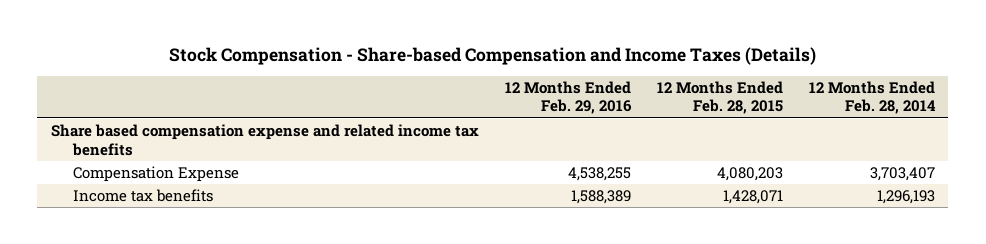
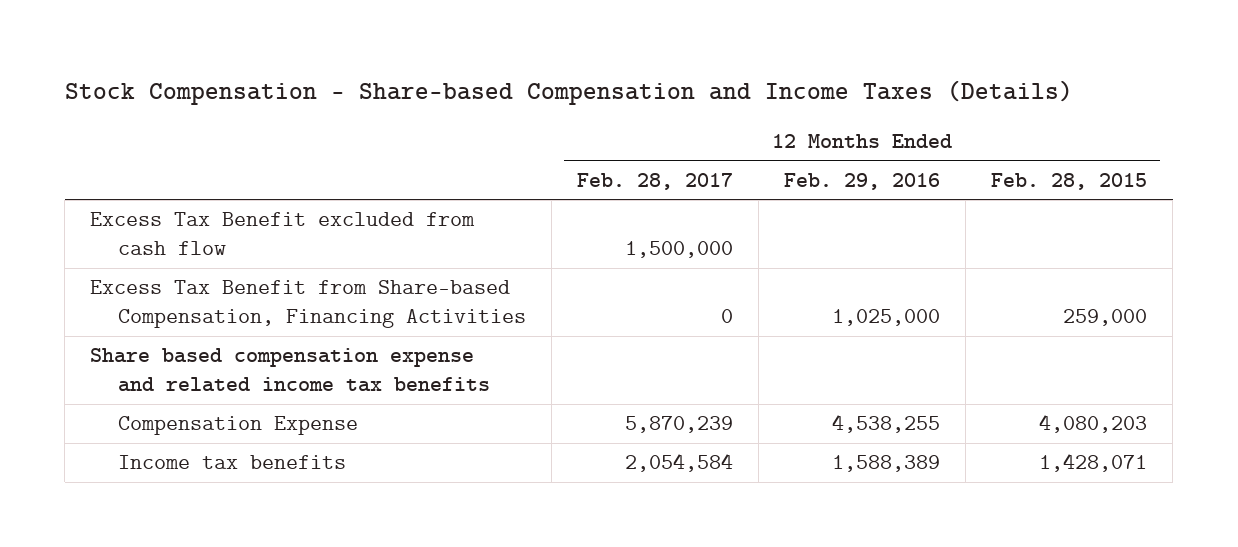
- | 12 Months Ended Feb. 29, 2016 | 12 Months Ended Feb. 28, 2015 | 12 Months Ended Feb. 28, 2014
+ | 12 Months Ended Feb. 28, 2017 | 12 Months Ended Feb. 29, 2016 | 12 Months Ended Feb. 28, 2015
+ Excess Tax Benefit excluded from cash flow | 1,500,000 | |
+ Excess Tax Benefit from Share-based Compensation, Financing Activities | 0 | 1,025,000 | 259,000

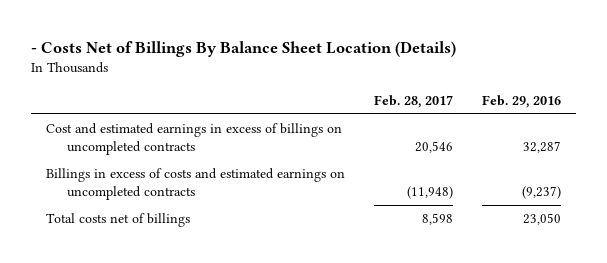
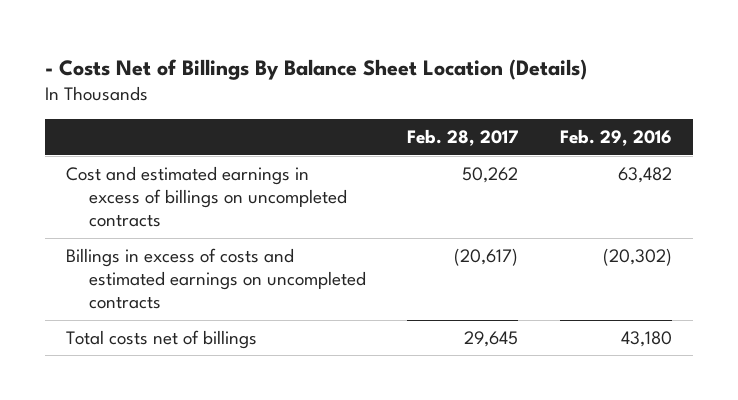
- Cost and estimated earnings in excess of billings on uncompleted contracts | 20,546 | 32,287
- Billings in excess of costs and estimated earnings on uncompleted contracts | (11,948) | (9,237)
- Total costs net of billings | 8,598 | 23,050
+ Cost and estimated earnings in excess of billings on uncompleted contracts | 50,262 | 63,482
+ Billings in excess of costs and estimated earnings on uncompleted contracts | (20,617) | (20,302)
+ Total costs net of billings | 29,645 | 43,180

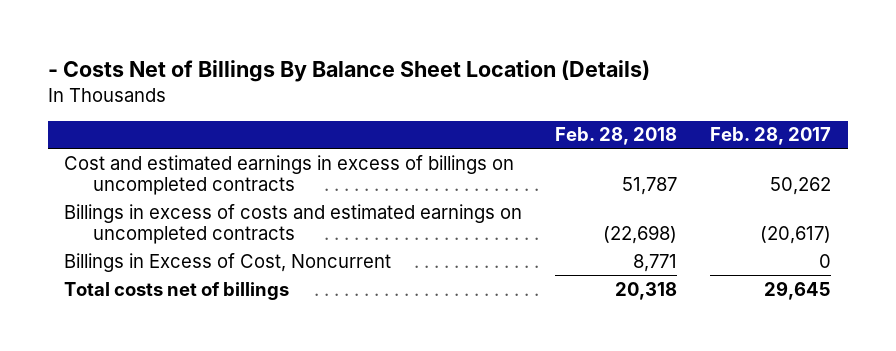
- | Feb. 28, 2017 | Feb. 29, 2016
+ | Feb. 28, 2018 | Feb. 28, 2017
+ Billings in Excess of Cost, Noncurrent | 8,771 | 0

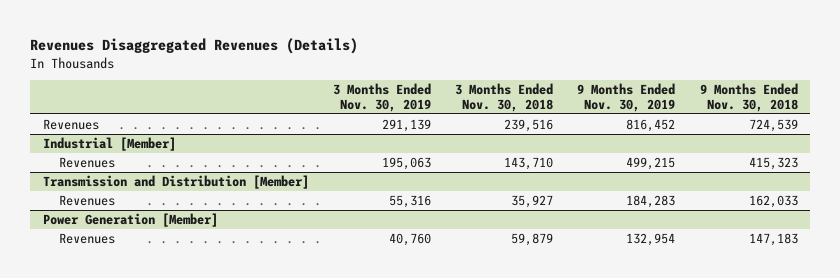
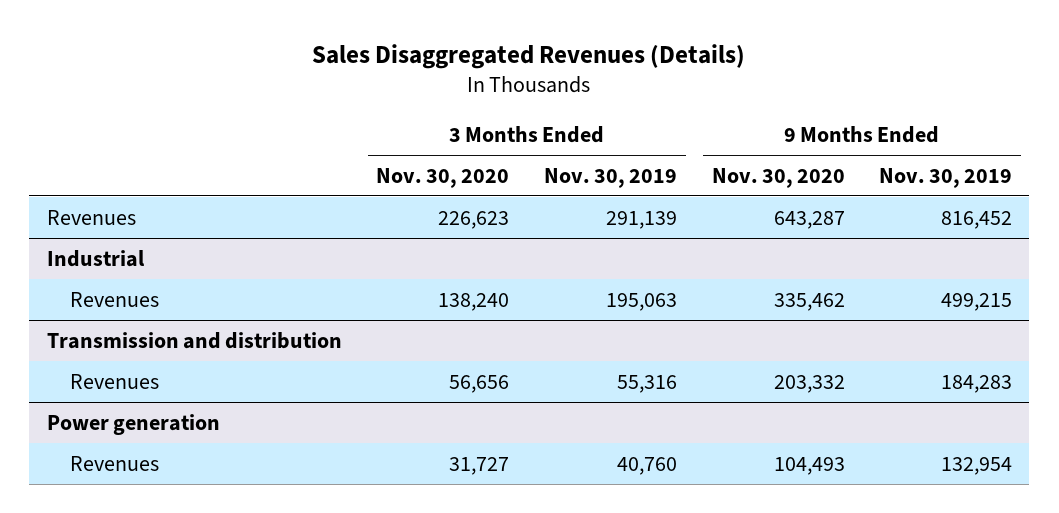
- Revenues Disaggregated Revenues (Details)
+ Sales Disaggregated Revenues (Details)
- | 3 Months Ended Nov. 30, 2019 | 3 Months Ended Nov. 30, 2018 | 9 Months Ended Nov. 30, 2019 | 9 Months Ended Nov. 30, 2018
+ | 3 Months Ended Nov. 30, 2020 | 3 Months Ended Nov. 30, 2019 | 9 Months Ended Nov. 30, 2020 | 9 Months Ended Nov. 30, 2019
- Industrial [Member]
+ Industrial
- Transmission and Distribution [Member]
+ Transmission and distribution
- Power Generation [Member]
+ Power generation

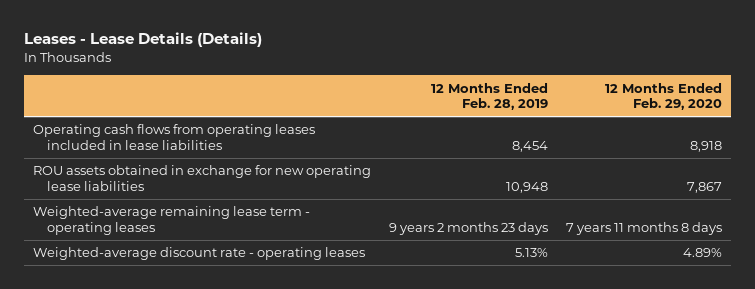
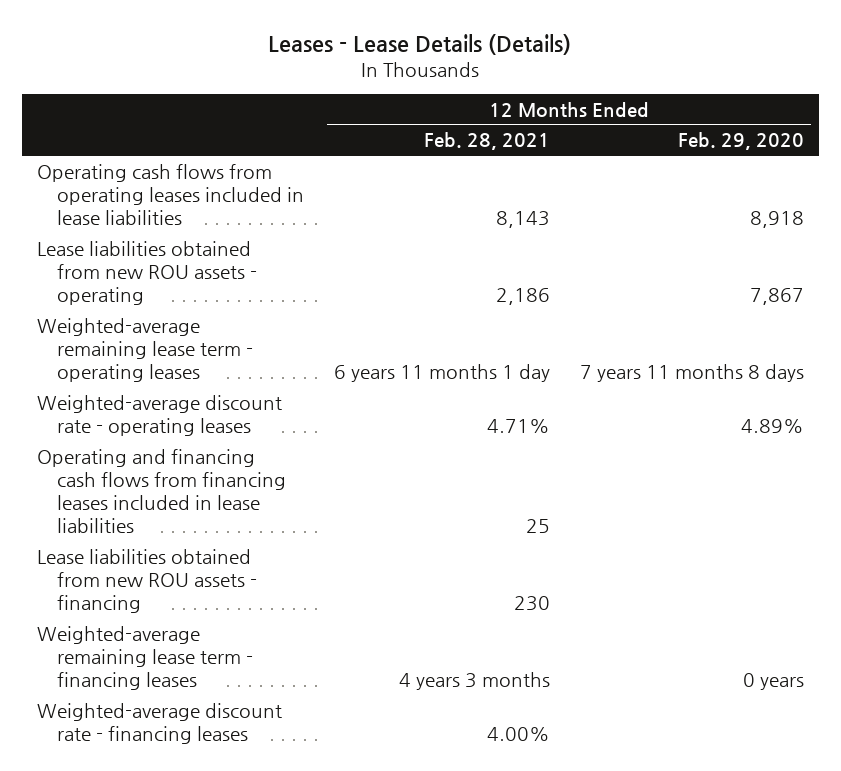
- | 12 Months Ended Feb. 28, 2019 | 12 Months Ended Feb. 29, 2020
+ | 12 Months Ended Feb. 28, 2021 | 12 Months Ended Feb. 29, 2020
- ROU assets obtained in exchange for new operating lease liabilities | 10,948 | 7,867
+ Lease liabilities obtained from new ROU assets - operating | 2,186 | 7,867
+ Operating and financing cash flows from financing leases included in lease liabilities | 25 |
+ Lease liabilities obtained from new ROU assets - financing | 230 |
+ Weighted-average remaining lease term - financing leases | 4 years 3 months | 0 years
+ Weighted-average discount rate - financing leases | 4.00% |

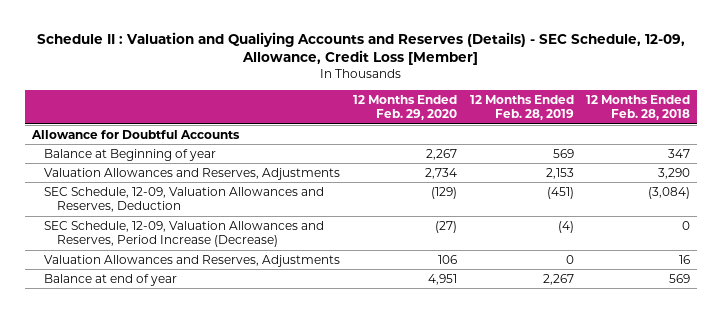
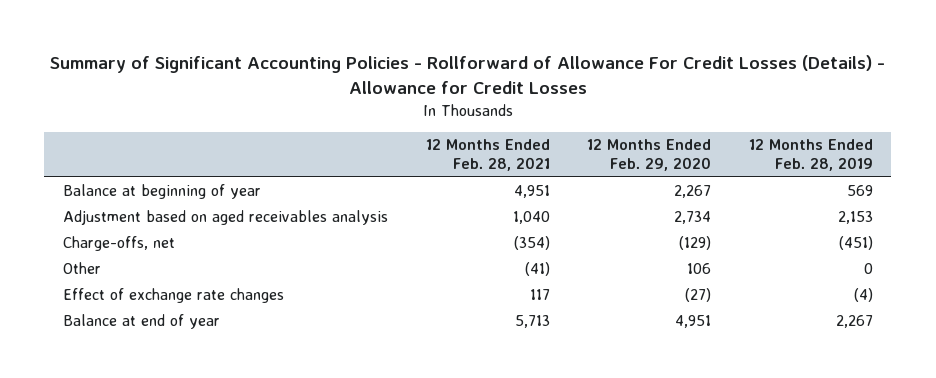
- Schedule II : Valuation and Qualiying Accounts and Reserves (Details) - SEC Schedule, 12-09, Allowance, Credit Loss [Member]
+ Summary of Significant Accounting Policies - Rollforward of Allowance For Credit Losses (Details) - Allowance for Credit Losses
- | 12 Months Ended Feb. 29, 2020 | 12 Months Ended Feb. 28, 2019 | 12 Months Ended Feb. 28, 2018
+ | 12 Months Ended Feb. 28, 2021 | 12 Months Ended Feb. 29, 2020 | 12 Months Ended Feb. 28, 2019
- Allowance for Doubtful Accounts
- Balance at Beginning of year | 2,267 | 569 | 347
- Valuation Allowances and Reserves, Adjustments | 2,734 | 2,153 | 3,290
- SEC Schedule, 12-09, Valuation Allowances and Reserves, Deduction | (129) | (451) | (3,084)
- SEC Schedule, 12-09, Valuation Allowances and Reserves, Period Increase (Decrease) | (27) | (4) | 0
- Valuation Allowances and Reserves, Adjustments | 106 | 0 | 16
+ Balance at beginning of year | 4,951 | 2,267 | 569
+ Adjustment based on aged receivables analysis | 1,040 | 2,734 | 2,153
+ Charge-offs, net | (354) | (129) | (451)
+ Other | (41) | 106 | 0
+ Effect of exchange rate changes | 117 | (27) | (4)

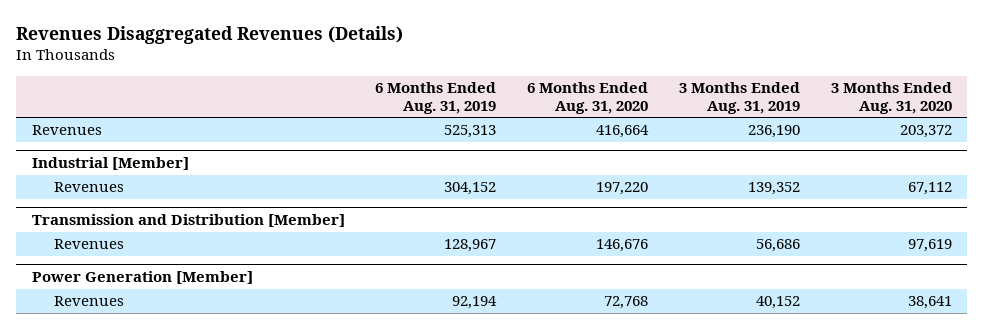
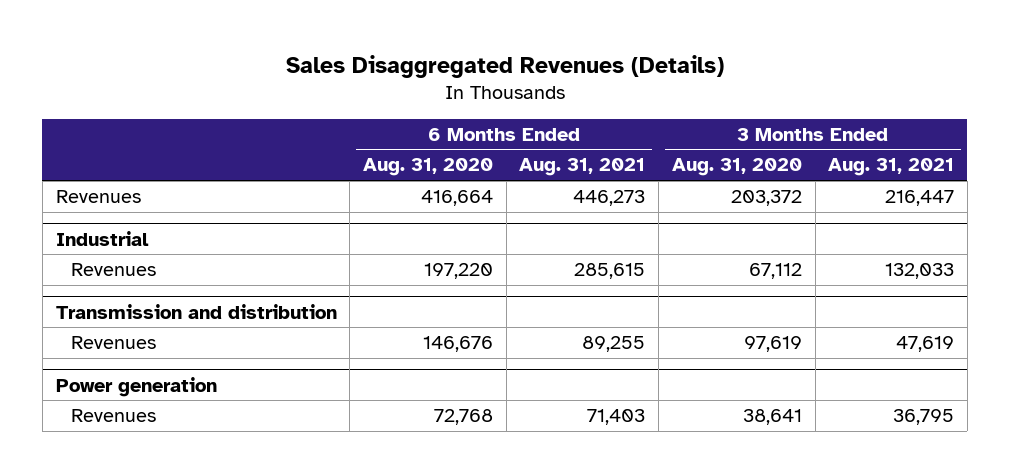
- Revenues Disaggregated Revenues (Details)
+ Sales Disaggregated Revenues (Details)
- | 6 Months Ended Aug. 31, 2019 | 6 Months Ended Aug. 31, 2020 | 3 Months Ended Aug. 31, 2019 | 3 Months Ended Aug. 31, 2020
+ | 6 Months Ended Aug. 31, 2020 | 6 Months Ended Aug. 31, 2021 | 3 Months Ended Aug. 31, 2020 | 3 Months Ended Aug. 31, 2021
- Industrial [Member]
+ Industrial
- Transmission and Distribution [Member]
+ Transmission and distribution
- Power Generation [Member]
+ Power generation

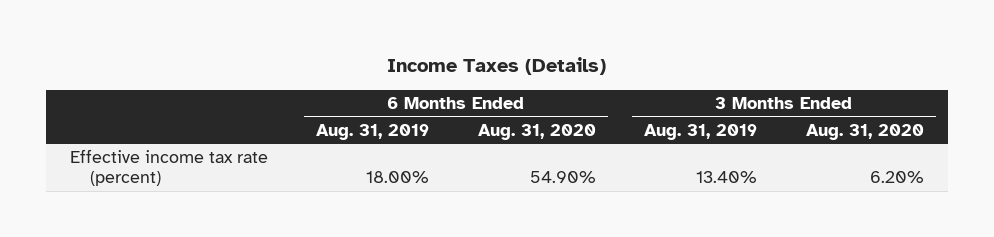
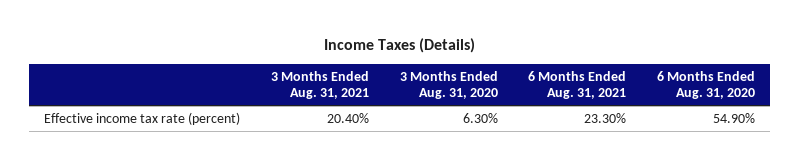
- | 6 Months Ended Aug. 31, 2019 | 6 Months Ended Aug. 31, 2020 | 3 Months Ended Aug. 31, 2019 | 3 Months Ended Aug. 31, 2020
+ | 3 Months Ended Aug. 31, 2021 | 3 Months Ended Aug. 31, 2020 | 6 Months Ended Aug. 31, 2021 | 6 Months Ended Aug. 31, 2020
- Effective income tax rate (percent) | 18.00% | 54.90% | 13.40% | 6.20%
+ Effective income tax rate (percent) | 20.40% | 6.30% | 23.30% | 54.90%

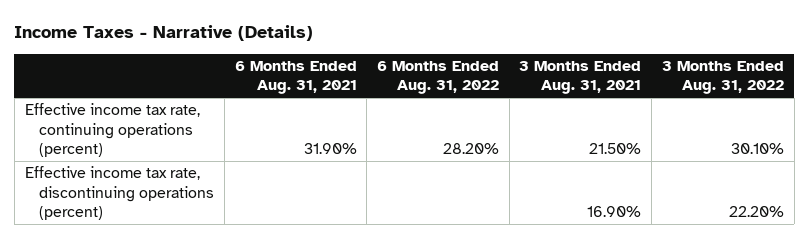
- Income Taxes (Details)
+ Income Taxes - Narrative (Details)
- | 3 Months Ended Aug. 31, 2021 | 3 Months Ended Aug. 31, 2020 | 6 Months Ended Aug. 31, 2021 | 6 Months Ended Aug. 31, 2020
+ | 6 Months Ended Aug. 31, 2021 | 6 Months Ended Aug. 31, 2022 | 3 Months Ended Aug. 31, 2021 | 3 Months Ended Aug. 31, 2022
- Effective income tax rate (percent) | 20.40% | 6.30% | 23.30% | 54.90%
+ Effective income tax rate, continuing operations (percent) | 31.90% | 28.20% | 21.50% | 30.10%
+ Effective income tax rate, discontinuing operations (percent) | | | 16.90% | 22.20%

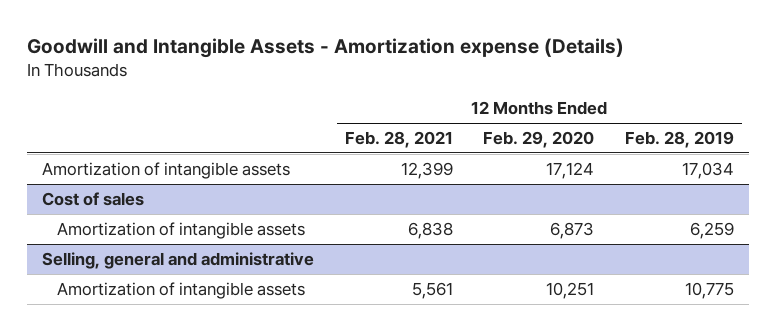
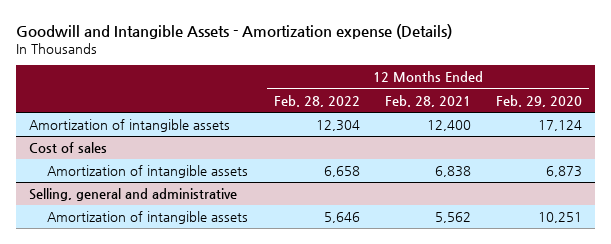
- | 12 Months Ended Feb. 28, 2021 | 12 Months Ended Feb. 29, 2020 | 12 Months Ended Feb. 28, 2019
+ | 12 Months Ended Feb. 28, 2022 | 12 Months Ended Feb. 28, 2021 | 12 Months Ended Feb. 29, 2020
- Amortization of intangible assets | 12,399 | 17,124 | 17,034
+ Amortization of intangible assets | 12,304 | 12,400 | 17,124
@ Selling, general and administrative
- Amortization of intangible assets | 5,561 | 10,251 | 10,775
+ Amortization of intangible assets | 5,646 | 5,562 | 10,251

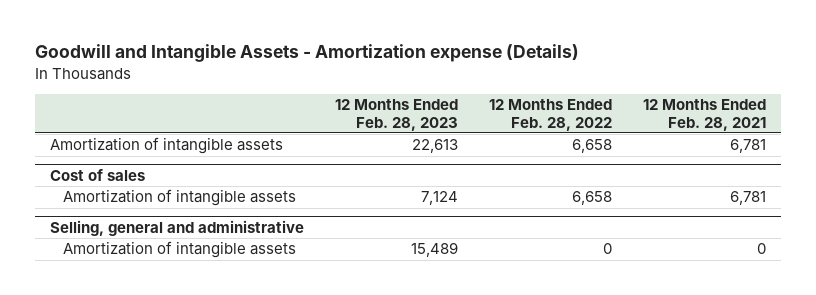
- | 12 Months Ended Feb. 28, 2022 | 12 Months Ended Feb. 28, 2021 | 12 Months Ended Feb. 29, 2020
+ | 12 Months Ended Feb. 28, 2023 | 12 Months Ended Feb. 28, 2022 | 12 Months Ended Feb. 28, 2021
- Amortization of intangible assets | 12,304 | 12,400 | 17,124
+ Amortization of intangible assets | 22,613 | 6,658 | 6,781
@ Cost of sales
- Amortization of intangible assets | 6,658 | 6,838 | 6,873
+ Amortization of intangible assets | 7,124 | 6,658 | 6,781
@ Selling, general and administrative
- Amortization of intangible assets | 5,646 | 5,562 | 10,251
+ Amortization of intangible assets | 15,489 | 0 | 0

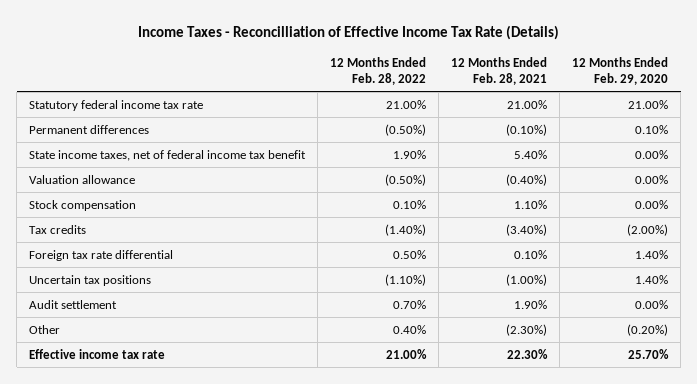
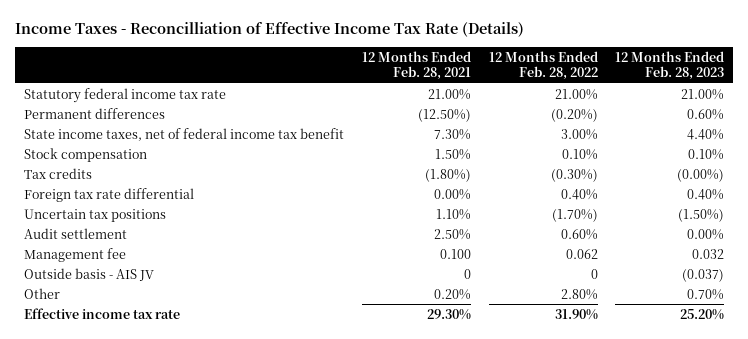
- | 12 Months Ended Feb. 28, 2022 | 12 Months Ended Feb. 28, 2021 | 12 Months Ended Feb. 29, 2020
+ | 12 Months Ended Feb. 28, 2021 | 12 Months Ended Feb. 28, 2022 | 12 Months Ended Feb. 28, 2023
- Permanent differences | (0.50%) | (0.10%) | 0.10%
- State income taxes, net of federal income tax benefit | 1.90% | 5.40% | 0.00%
- Valuation allowance | (0.50%) | (0.40%) | 0.00%
- Stock compensation | 0.10% | 1.10% | 0.00%
- Tax credits | (1.40%) | (3.40%) | (2.00%)
- Foreign tax rate differential | 0.50% | 0.10% | 1.40%
- Uncertain tax positions | (1.10%) | (1.00%) | 1.40%
- Audit settlement | 0.70% | 1.90% | 0.00%
- Other | 0.40% | (2.30%) | (0.20%)
- Effective income tax rate | 21.00% | 22.30% | 25.70%
+ Permanent differences | (12.50%) | (0.20%) | 0.60%
+ State income taxes, net of federal income tax benefit | 7.30% | 3.00% | 4.40%
+ Stock compensation | 1.50% | 0.10% | 0.10%
+ Tax credits | (1.80%) | (0.30%) | (0.00%)
+ Foreign tax rate differential | 0.00% | 0.40% | 0.40%
+ Uncertain tax positions | 1.10% | (1.70%) | (1.50%)
+ Audit settlement | 2.50% | 0.60% | 0.00%
+ Management fee | 0.100 | 0.062 | 0.032
+ Outside basis - AIS JV | 0 | 0 | (0.037)
+ Other | 0.20% | 2.80% | 0.70%
+ Effective income tax rate | 29.30% | 31.90% | 25.20%

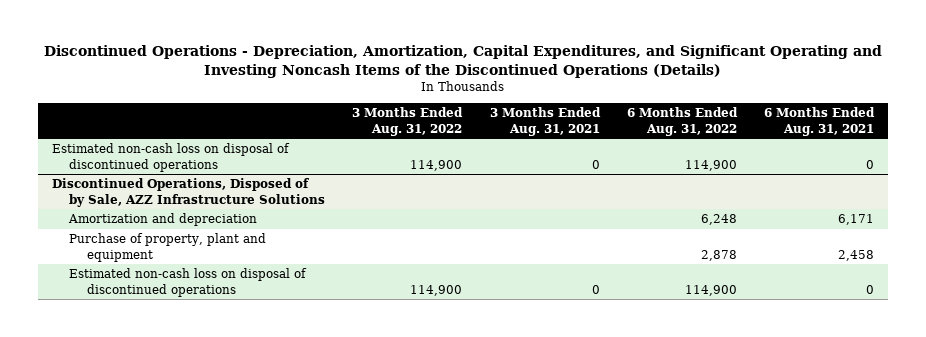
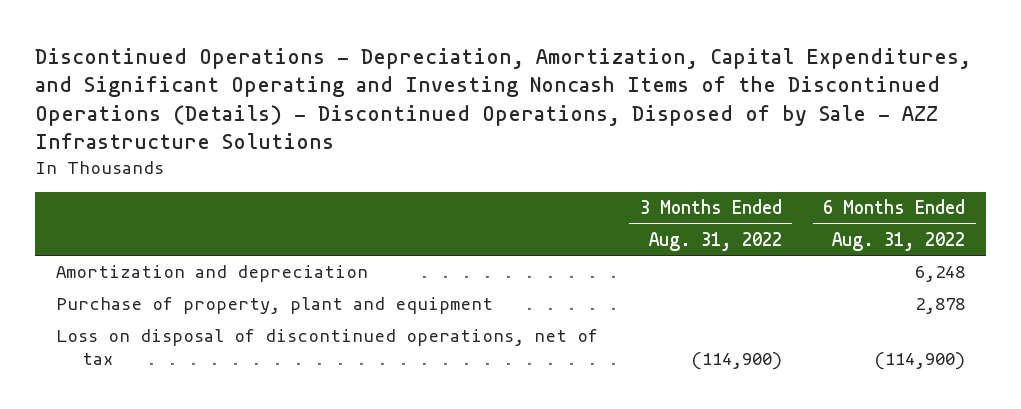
- Discontinued Operations - Depreciation, Amortization, Capital Expenditures, and Significant Operating and Investing Noncash Items of the Discontinued Operations (Details)
+ Discontinued Operations - Depreciation, Amortization, Capital Expenditures, and Significant Operating and Investing Noncash Items of the Discontinued Operations (Details) - Discontinued Operations, Disposed of by Sale - AZZ Infrastructure Solutions
- | 3 Months Ended Aug. 31, 2022 | 3 Months Ended Aug. 31, 2021 | 6 Months Ended Aug. 31, 2022 | 6 Months Ended Aug. 31, 2021
+ | 3 Months Ended Aug. 31, 2022 | 6 Months Ended Aug. 31, 2022
- Estimated non-cash loss on disposal of discontinued operations | 114,900 | 0 | 114,900 | 0
- Discontinued Operations, Disposed of by Sale, AZZ Infrastructure Solutions
- Estimated non-cash loss on disposal of discontinued operations | 114,900 | 0 | 114,900 | 0
+ Loss on disposal of discontinued operations, net of tax | (114,900) | (114,900)

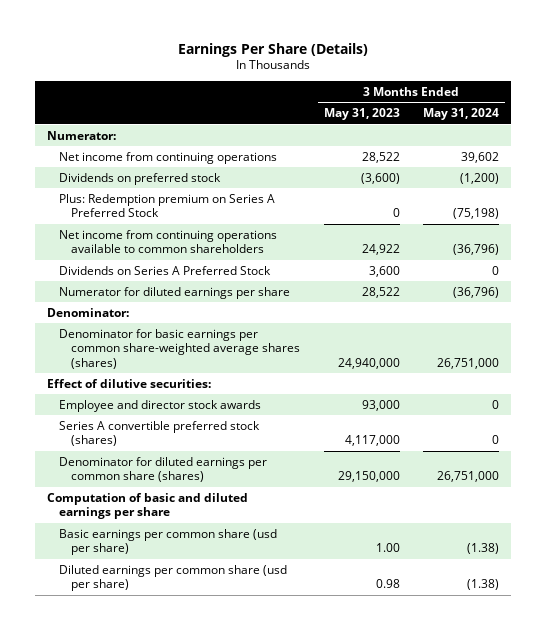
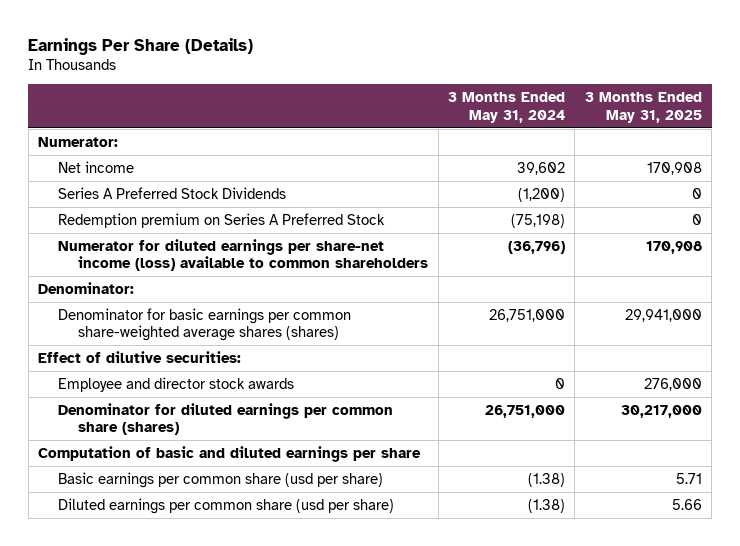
- | 3 Months Ended May 31, 2023 | 3 Months Ended May 31, 2024
+ | 3 Months Ended May 31, 2024 | 3 Months Ended May 31, 2025
- Net income from continuing operations | 28,522 | 39,602
- Dividends on preferred stock | (3,600) | (1,200)
- Plus: Redemption premium on Series A Preferred Stock | 0 | (75,198)
- Net income from continuing operations available to common shareholders | 24,922 | (36,796)
- Dividends on Series A Preferred Stock | 3,600 | 0
- Numerator for diluted earnings per share | 28,522 | (36,796)
+ Net income | 39,602 | 170,908
+ Series A Preferred Stock Dividends | (1,200) | 0
+ Redemption premium on Series A Preferred Stock | (75,198) | 0
+ Numerator for diluted earnings per share-net income (loss) available to common shareholders | (36,796) | 170,908
- Series A convertible preferred stock (shares) | 4,117,000 | 0

